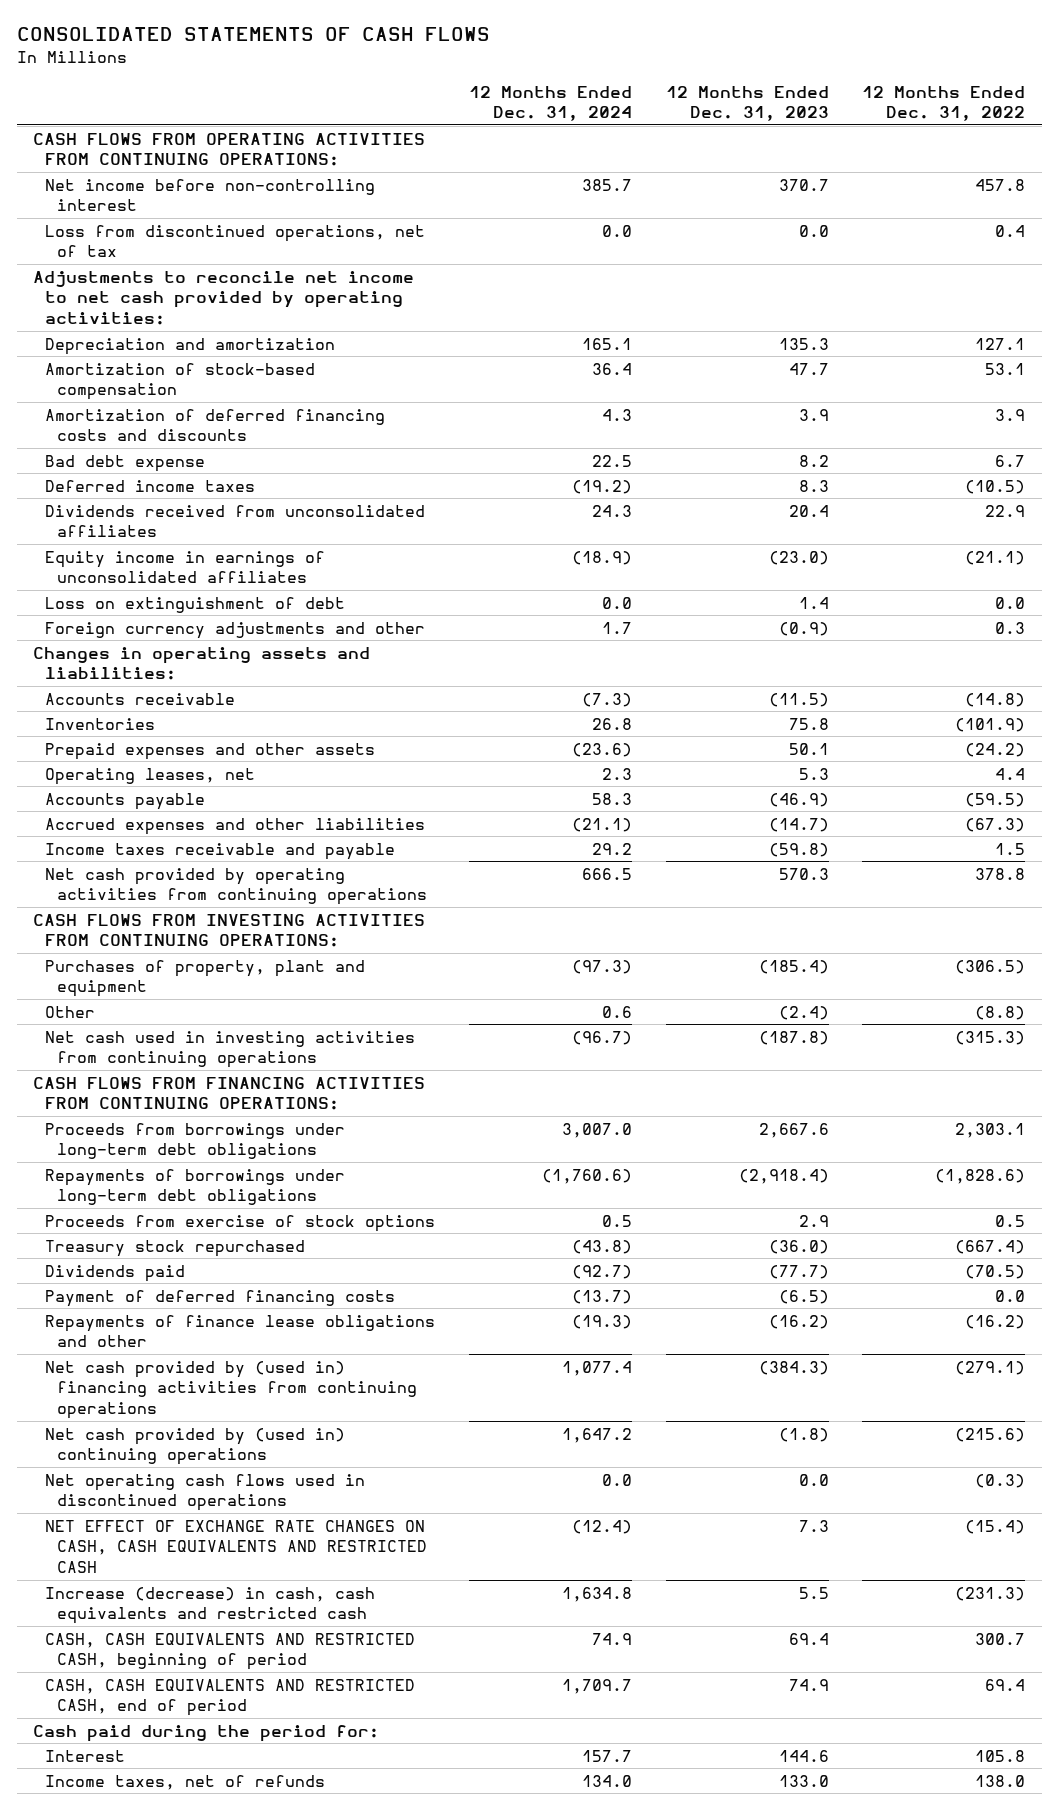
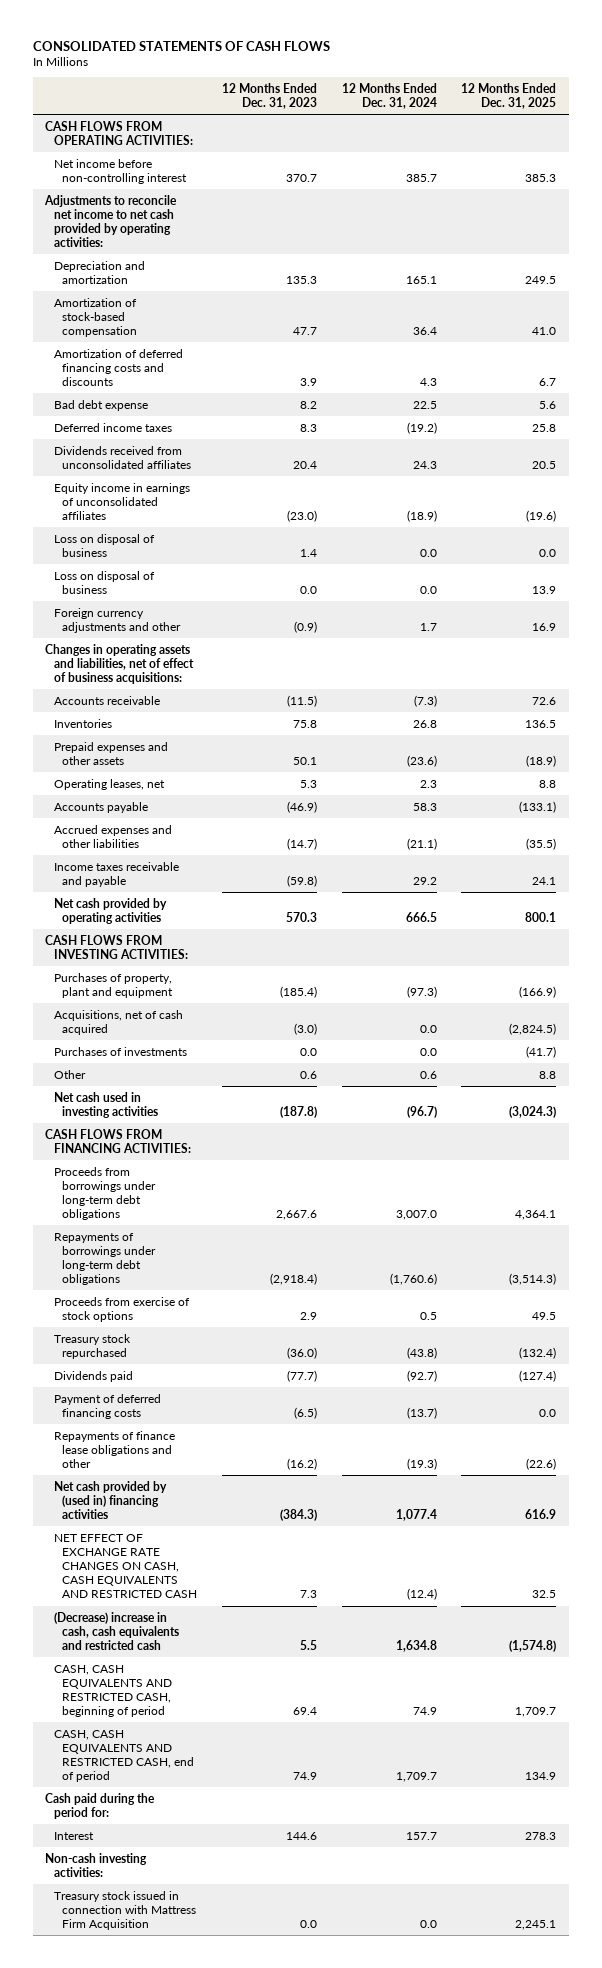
- | 12 Months Ended Dec. 31, 2024 | 12 Months Ended Dec. 31, 2023 | 12 Months Ended Dec. 31, 2022
+ | 12 Months Ended Dec. 31, 2023 | 12 Months Ended Dec. 31, 2024 | 12 Months Ended Dec. 31, 2025
- CASH FLOWS FROM OPERATING ACTIVITIES FROM CONTINUING OPERATIONS:
+ CASH FLOWS FROM OPERATING ACTIVITIES:
- Loss from discontinued operations, net of tax | 0.0 | 0.0 | 0.4
- Loss on extinguishment of debt | 0.0 | 1.4 | 0.0
+ Loss on disposal of business | 1.4 | 0.0 | 0.0
+ Loss on disposal of business | 0.0 | 0.0 | 13.9
- Changes in operating assets and liabilities:
+ Changes in operating assets and liabilities, net of effect of business acquisitions:
- Net cash provided by operating activities from continuing operations | 666.5 | 570.3 | 378.8
- CASH FLOWS FROM INVESTING ACTIVITIES FROM CONTINUING OPERATIONS:
+ Net cash provided by operating activities | 570.3 | 666.5 | 800.1
+ CASH FLOWS FROM INVESTING ACTIVITIES:
- Other | 0.6 | (2.4) | (8.8)
- Net cash used in investing activities from continuing operations | (96.7) | (187.8) | (315.3)
- CASH FLOWS FROM FINANCING ACTIVITIES FROM CONTINUING OPERATIONS:
+ Acquisitions, net of cash acquired | (3.0) | 0.0 | (2,824.5)
+ Purchases of investments | 0.0 | 0.0 | (41.7)
+ Other | 0.6 | 0.6 | 8.8
+ Net cash used in investing activities | (187.8) | (96.7) | (3,024.3)
+ CASH FLOWS FROM FINANCING ACTIVITIES:
- Net cash provided by (used in) financing activities from continuing operations | 1,077.4 | (384.3) | (279.1)
- Net cash provided by (used in) continuing operations | 1,647.2 | (1.8) | (215.6)
- Net operating cash flows used in discontinued operations | 0.0 | 0.0 | (0.3)
+ Net cash provided by (used in) financing activities | (384.3) | 1,077.4 | 616.9
- Increase (decrease) in cash, cash equivalents and restricted cash | 1,634.8 | 5.5 | (231.3)
+ (Decrease) increase in cash, cash equivalents and restricted cash | 5.5 | 1,634.8 | (1,574.8)
- Income taxes, net of refunds | 134.0 | 133.0 | 138.0
+ Non-cash investing activities:
+ Treasury stock issued in connection with Mattress Firm Acquisition | 0.0 | 0.0 | 2,245.1

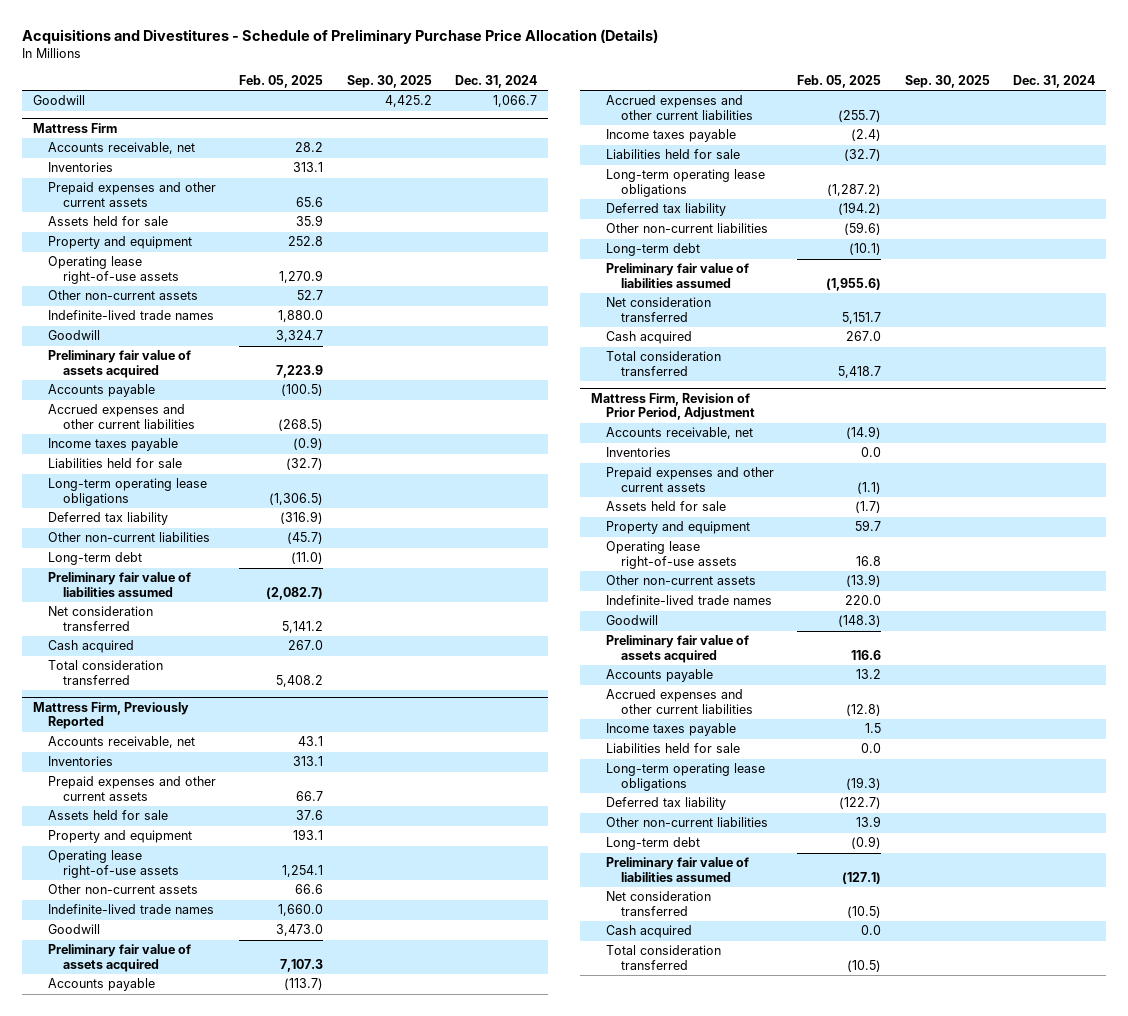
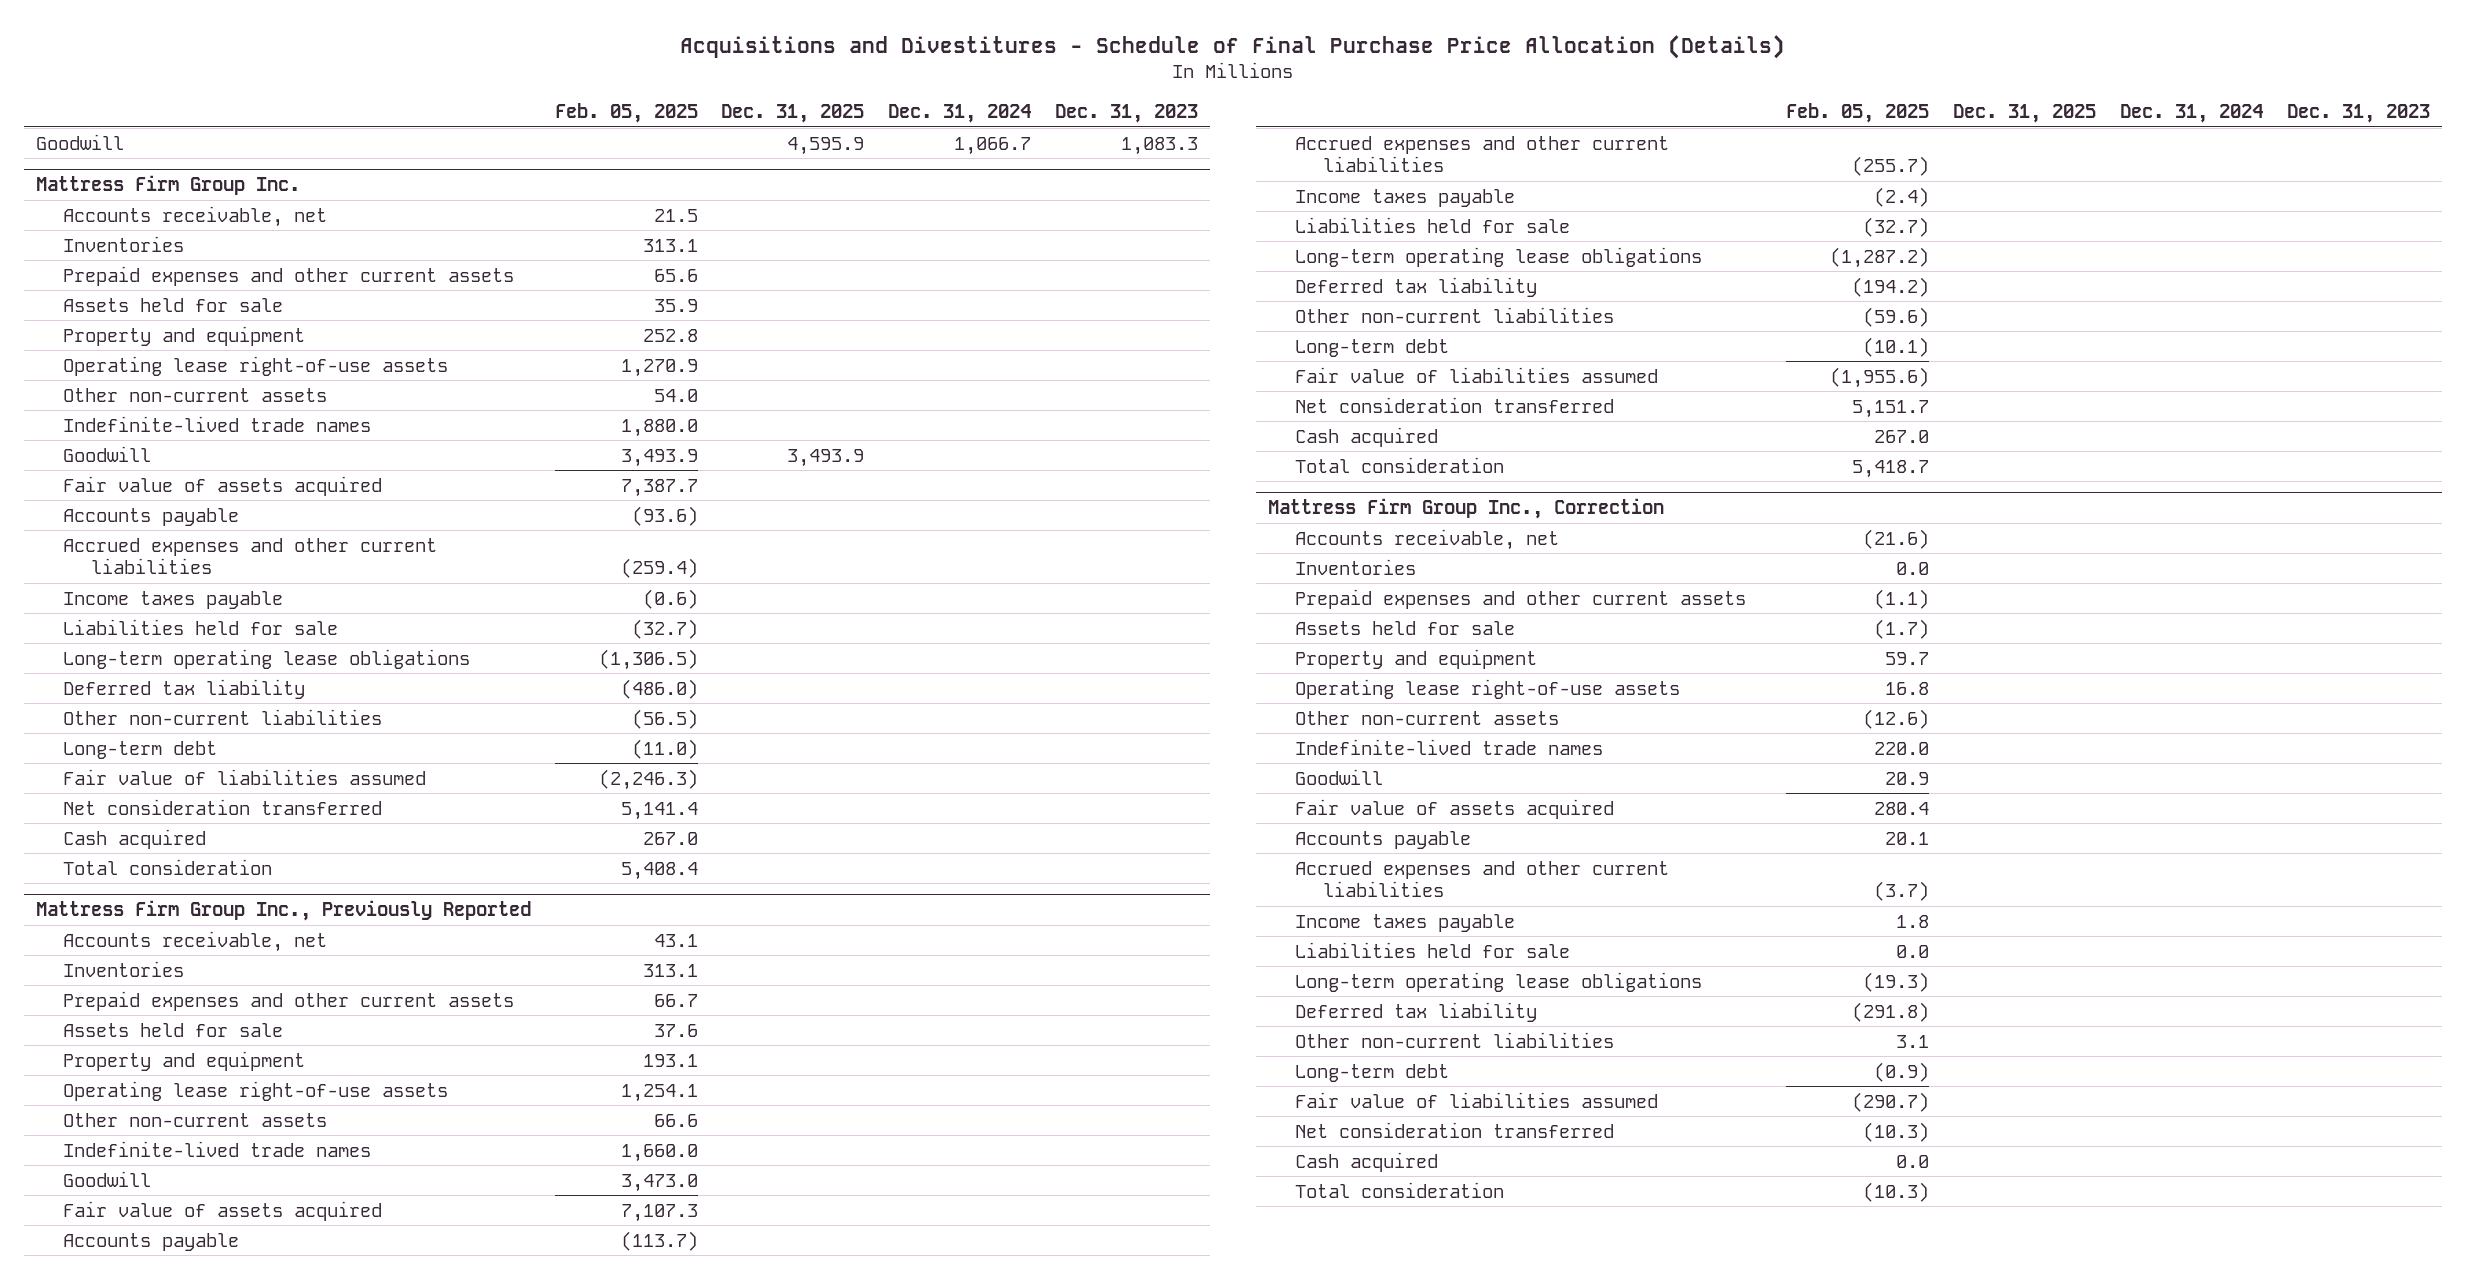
- Acquisitions and Divestitures - Schedule of Preliminary Purchase Price Allocation (Details)
+ Acquisitions and Divestitures - Schedule of Final Purchase Price Allocation (Details)
- | Feb. 05, 2025 | Sep. 30, 2025 | Dec. 31, 2024
+ | Feb. 05, 2025 | Dec. 31, 2025 | Dec. 31, 2024 | Dec. 31, 2023
- Mattress Firm
- Accounts receivable, net | 28.2 | |
+ Mattress Firm Group Inc.
+ Accounts receivable, net | 21.5 | | |
- Other non-current assets | 52.7 | |
+ Other non-current assets | 54.0 | | |
- Goodwill | 3,324.7 | |
- Preliminary fair value of assets acquired | 7,223.9 | |
- Accounts payable | (100.5) | |
- Accrued expenses and other current liabilities | (268.5) | |
- Income taxes payable | (0.9) | |
+ Goodwill | 3,493.9 | 3,493.9 | |
+ Fair value of assets acquired | 7,387.7 | | |
+ Accounts payable | (93.6) | | |
+ Accrued expenses and other current liabilities | (259.4) | | |
+ Income taxes payable | (0.6) | | |
- Deferred tax liability | (316.9) | |
- Other non-current liabilities | (45.7) | |
+ Deferred tax liability | (486.0) | | |
+ Other non-current liabilities | (56.5) | | |
- Preliminary fair value of liabilities assumed | (2,082.7) | |
- Net consideration transferred | 5,141.2 | |
+ Fair value of liabilities assumed | (2,246.3) | | |
+ Net consideration transferred | 5,141.4 | | |
- Total consideration transferred | 5,408.2 | |
- Mattress Firm, Previously Reported
+ Total consideration | 5,408.4 | | |
+ Mattress Firm Group Inc., Previously Reported
- Preliminary fair value of assets acquired | 7,107.3 | |
+ Fair value of assets acquired | 7,107.3 | | |
- Preliminary fair value of liabilities assumed | (1,955.6) | |
+ Fair value of liabilities assumed | (1,955.6) | | |
- Total consideration transferred | 5,418.7 | |
- Mattress Firm, Revision of Prior Period, Adjustment
- Accounts receivable, net | (14.9) | |
+ Total consideration | 5,418.7 | | |
+ Mattress Firm Group Inc., Correction
+ Accounts receivable, net | (21.6) | | |
- Other non-current assets | (13.9) | |
+ Other non-current assets | (12.6) | | |
- Goodwill | (148.3) | |
- Preliminary fair value of assets acquired | 116.6 | |
- Accounts payable | 13.2 | |
- Accrued expenses and other current liabilities | (12.8) | |
- Income taxes payable | 1.5 | |
+ Goodwill | 20.9 | | |
+ Fair value of assets acquired | 280.4 | | |
+ Accounts payable | 20.1 | | |
+ Accrued expenses and other current liabilities | (3.7) | | |
+ Income taxes payable | 1.8 | | |
- Deferred tax liability | (122.7) | |
- Other non-current liabilities | 13.9 | |
+ Deferred tax liability | (291.8) | | |
+ Other non-current liabilities | 3.1 | | |
- Preliminary fair value of liabilities assumed | (127.1) | |
- Net consideration transferred | (10.5) | |
+ Fair value of liabilities assumed | (290.7) | | |
+ Net consideration transferred | (10.3) | | |
- Total consideration transferred | (10.5) | |
+ Total consideration | (10.3) | | |

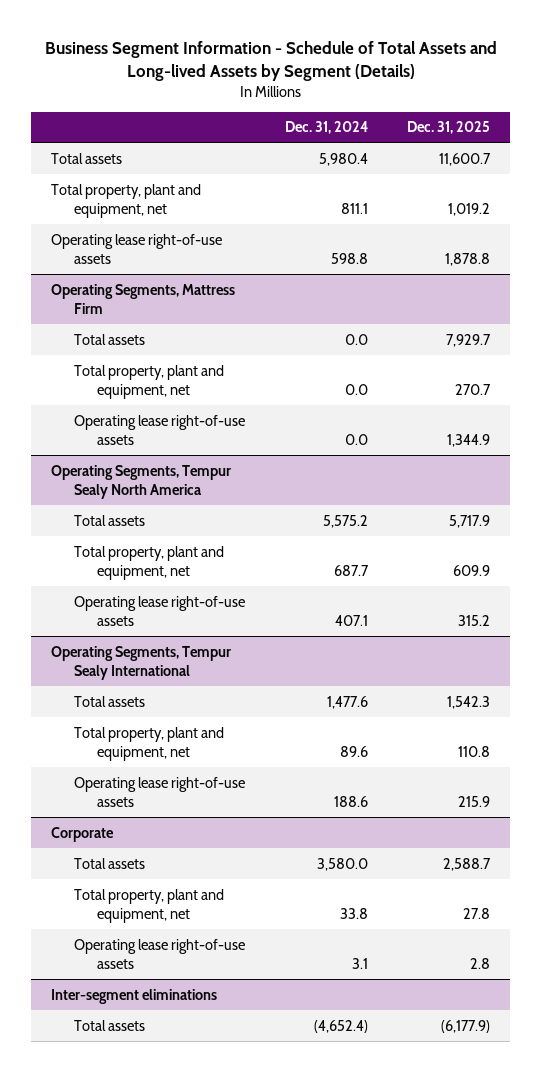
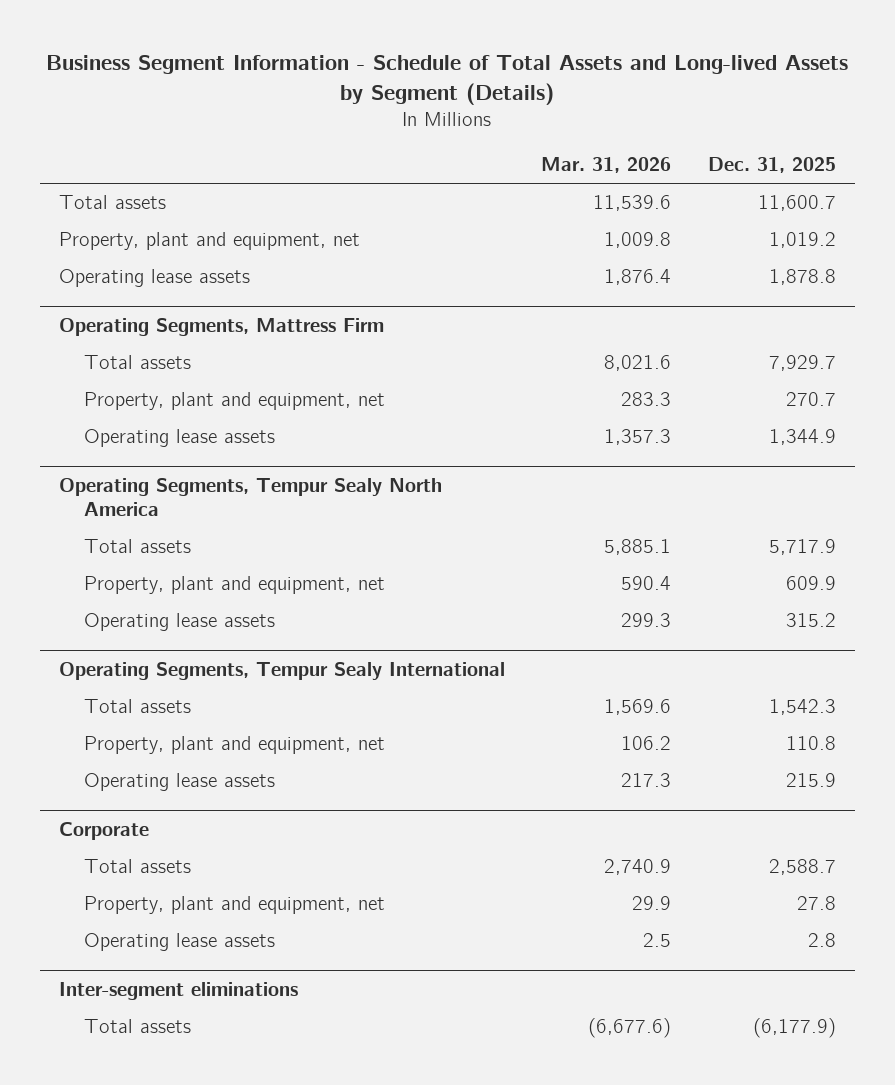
- | Dec. 31, 2024 | Dec. 31, 2025
+ | Mar. 31, 2026 | Dec. 31, 2025
- Total property, plant and equipment, net | 811.1 | 1,019.2
- Operating lease right-of-use assets | 598.8 | 1,878.8
+ Property, plant and equipment, net | 1,009.8 | 1,019.2
+ Operating lease assets | 1,876.4 | 1,878.8
@ Operating Segments, Mattress Firm
- Total property, plant and equipment, net | 0.0 | 270.7
- Operating lease right-of-use assets | 0.0 | 1,344.9
+ Property, plant and equipment, net | 283.3 | 270.7
+ Operating lease assets | 1,357.3 | 1,344.9
@ Operating Segments, Tempur Sealy North America
- Total property, plant and equipment, net | 687.7 | 609.9
- Operating lease right-of-use assets | 407.1 | 315.2
+ Property, plant and equipment, net | 590.4 | 609.9
+ Operating lease assets | 299.3 | 315.2
@ Operating Segments, Tempur Sealy International
- Total property, plant and equipment, net | 89.6 | 110.8
- Operating lease right-of-use assets | 188.6 | 215.9
+ Property, plant and equipment, net | 106.2 | 110.8
+ Operating lease assets | 217.3 | 215.9
@ Corporate
- Total property, plant and equipment, net | 33.8 | 27.8
- Operating lease right-of-use assets | 3.1 | 2.8
+ Property, plant and equipment, net | 29.9 | 27.8
+ Operating lease assets | 2.5 | 2.8

